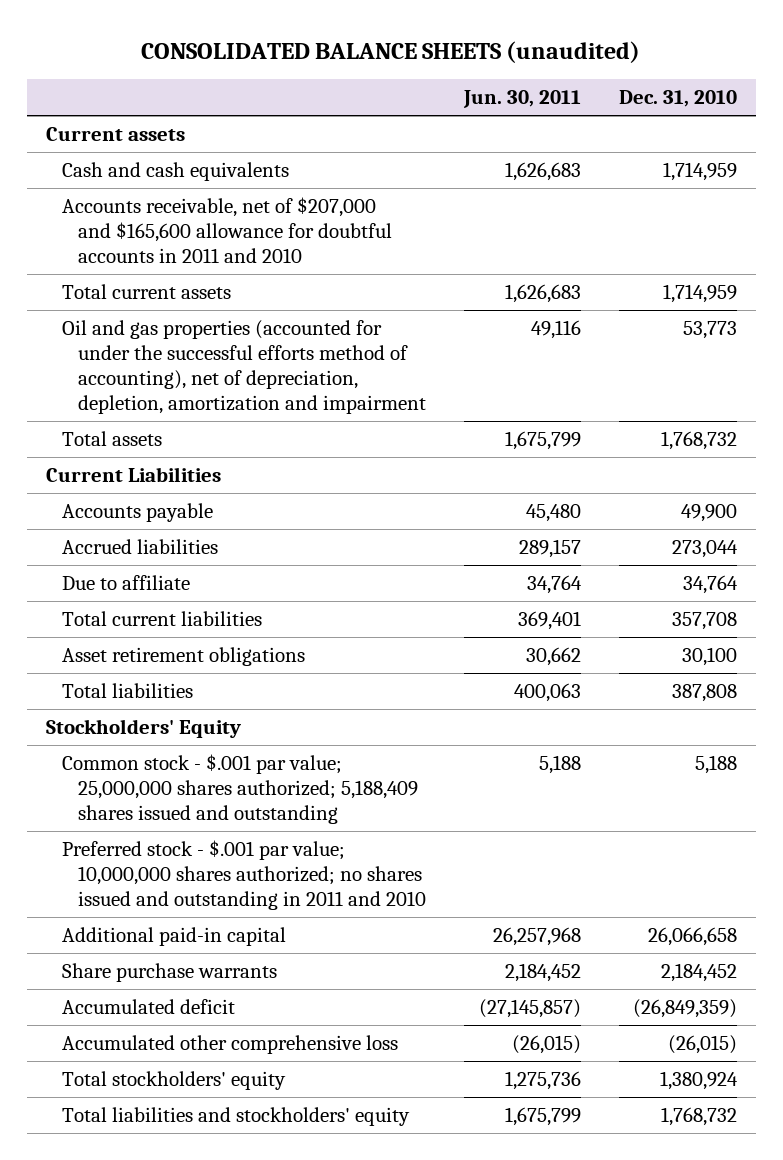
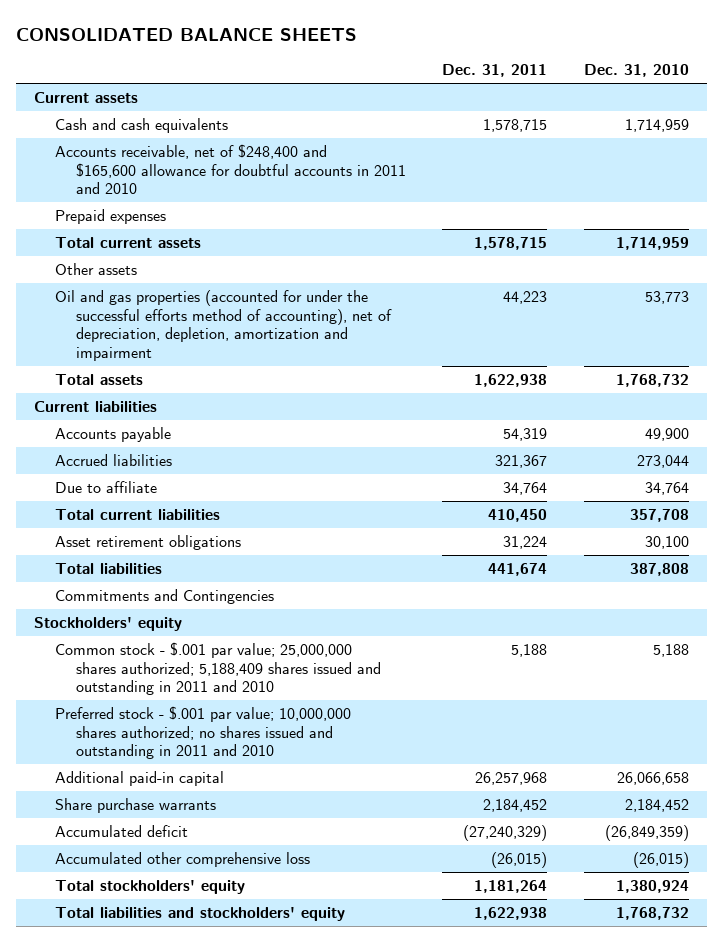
- CONSOLIDATED BALANCE SHEETS (unaudited)
+ CONSOLIDATED BALANCE SHEETS
- | Jun. 30, 2011 | Dec. 31, 2010
+ | Dec. 31, 2011 | Dec. 31, 2010
- Accounts receivable, net of $207,000 and $165,600 allowance for doubtful accounts in 2011 and 2010
+ Accounts receivable, net of $248,400 and $165,600 allowance for doubtful accounts in 2011 and 2010
+ Prepaid expenses
+ Other assets
- Current Liabilities
+ Current liabilities
- Stockholders' Equity
- Common stock - $.001 par value; 25,000,000 shares authorized; 5,188,409 shares issued and outstanding | 5,188 | 5,188
+ Commitments and Contingencies
+ Stockholders' equity
+ Common stock - $.001 par value; 25,000,000 shares authorized; 5,188,409 shares issued and outstanding in 2011 and 2010 | 5,188 | 5,188

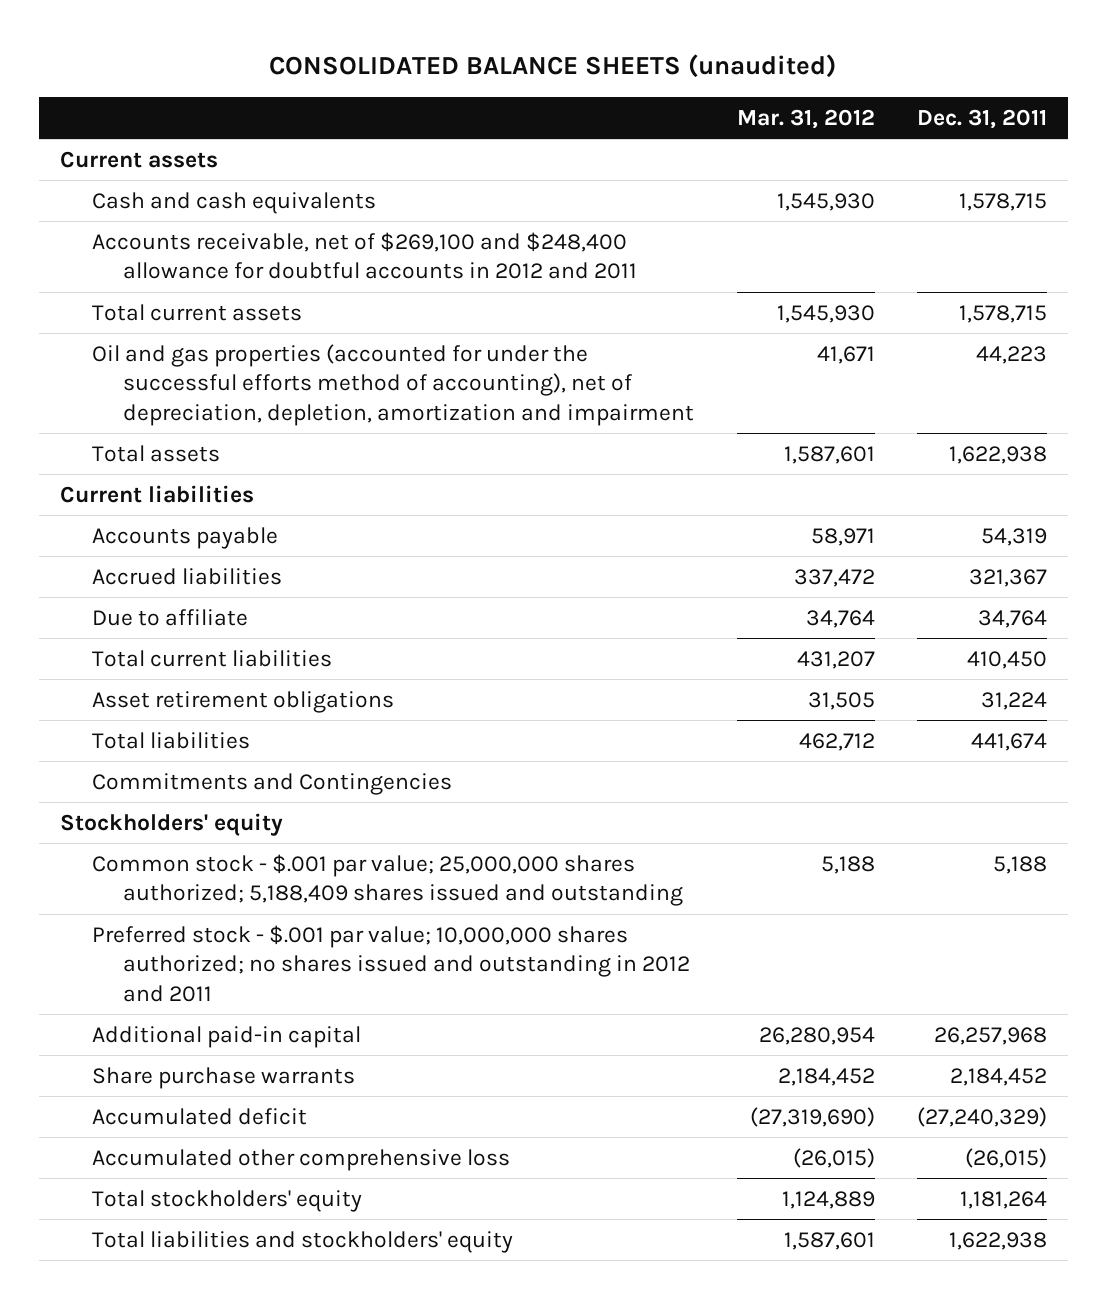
- CONSOLIDATED BALANCE SHEETS
+ CONSOLIDATED BALANCE SHEETS (unaudited)
- | Dec. 31, 2011 | Dec. 31, 2010
+ | Mar. 31, 2012 | Dec. 31, 2011
- Accounts receivable, net of $248,400 and $165,600 allowance for doubtful accounts in 2011 and 2010
- Prepaid expenses
+ Accounts receivable, net of $269,100 and $248,400 allowance for doubtful accounts in 2012 and 2011
- Other assets
- Common stock - $.001 par value; 25,000,000 shares authorized; 5,188,409 shares issued and outstanding in 2011 and 2010 | 5,188 | 5,188
- Preferred stock - $.001 par value; 10,000,000 shares authorized; no shares issued and outstanding in 2011 and 2010
+ Common stock - $.001 par value; 25,000,000 shares authorized; 5,188,409 shares issued and outstanding | 5,188 | 5,188
+ Preferred stock - $.001 par value; 10,000,000 shares authorized; no shares issued and outstanding in 2012 and 2011

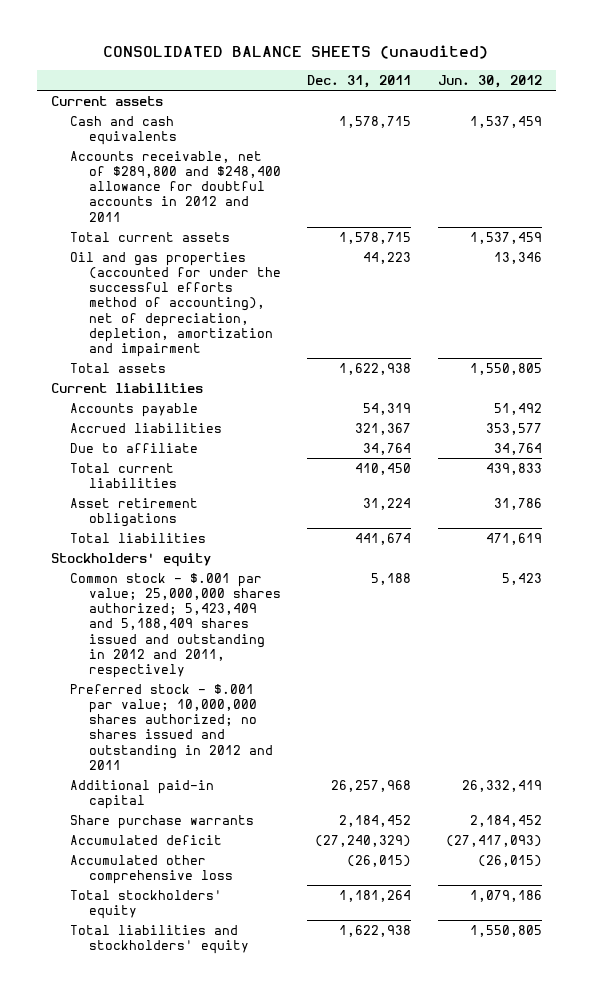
- | Mar. 31, 2012 | Dec. 31, 2011
+ | Dec. 31, 2011 | Jun. 30, 2012
- Accounts receivable, net of $269,100 and $248,400 allowance for doubtful accounts in 2012 and 2011
+ Accounts receivable, net of $289,800 and $248,400 allowance for doubtful accounts in 2012 and 2011
- Commitments and Contingencies
- Common stock - $.001 par value; 25,000,000 shares authorized; 5,188,409 shares issued and outstanding | 5,188 | 5,188
+ Common stock - $.001 par value; 25,000,000 shares authorized; 5,423,409 and 5,188,409 shares issued and outstanding in 2012 and 2011, respectively | 5,188 | 5,423

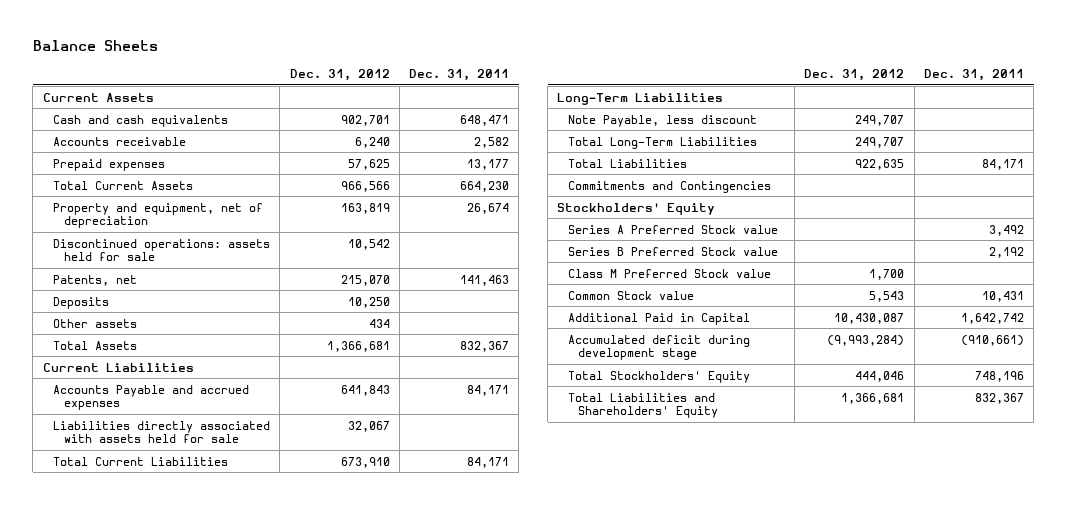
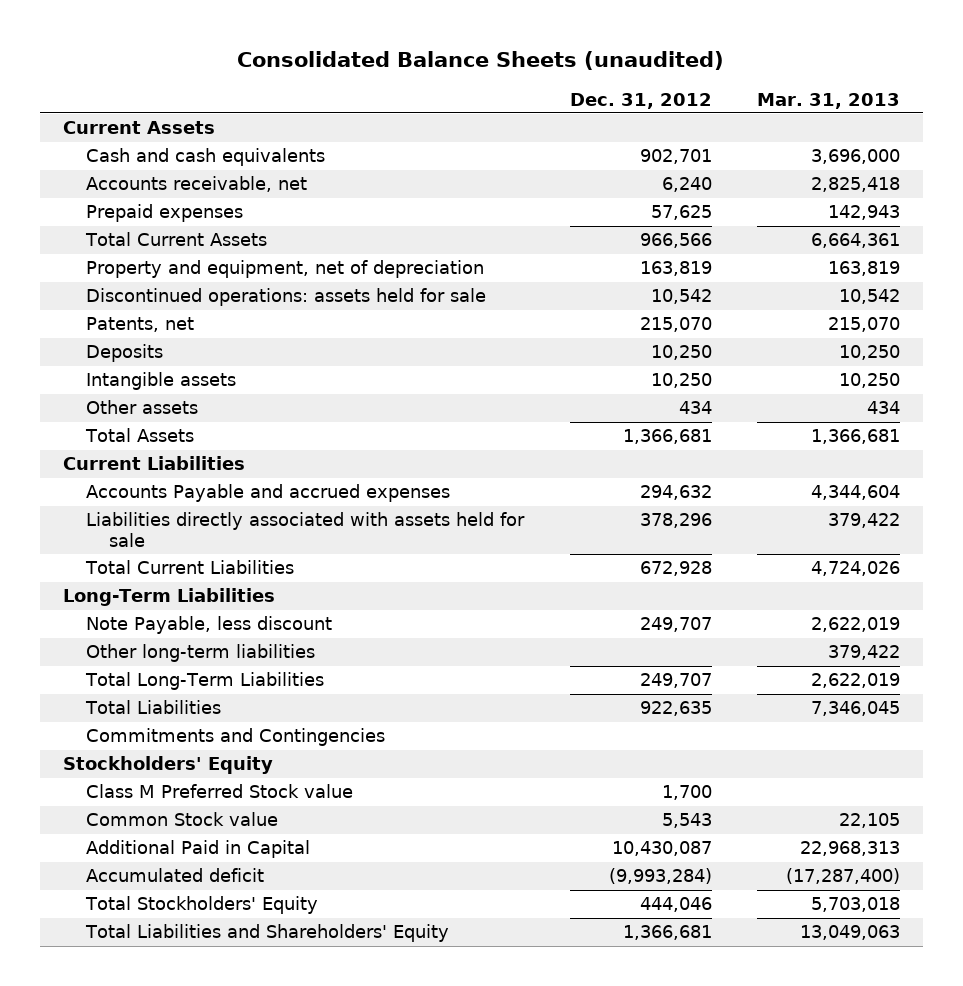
- Balance Sheets
+ Consolidated Balance Sheets (unaudited)
- | Dec. 31, 2012 | Dec. 31, 2011
+ | Dec. 31, 2012 | Mar. 31, 2013
- Accounts receivable | 6,240 | 2,582
+ Accounts receivable, net | 6,240 | 2,825,418
+ Intangible assets | 10,250 | 10,250
- Accounts Payable and accrued expenses | 641,843 | 84,171
- Liabilities directly associated with assets held for sale | 32,067 |
- Total Current Liabilities | 673,910 | 84,171
+ Accounts Payable and accrued expenses | 294,632 | 4,344,604
+ Liabilities directly associated with assets held for sale | 378,296 | 379,422
+ Total Current Liabilities | 672,928 | 4,724,026
+ Other long-term liabilities | | 379,422
- Series A Preferred Stock value | | 3,492
- Series B Preferred Stock value | | 2,192
- Accumulated deficit during development stage | (9,993,284) | (910,661)
+ Accumulated deficit | (9,993,284) | (17,287,400)

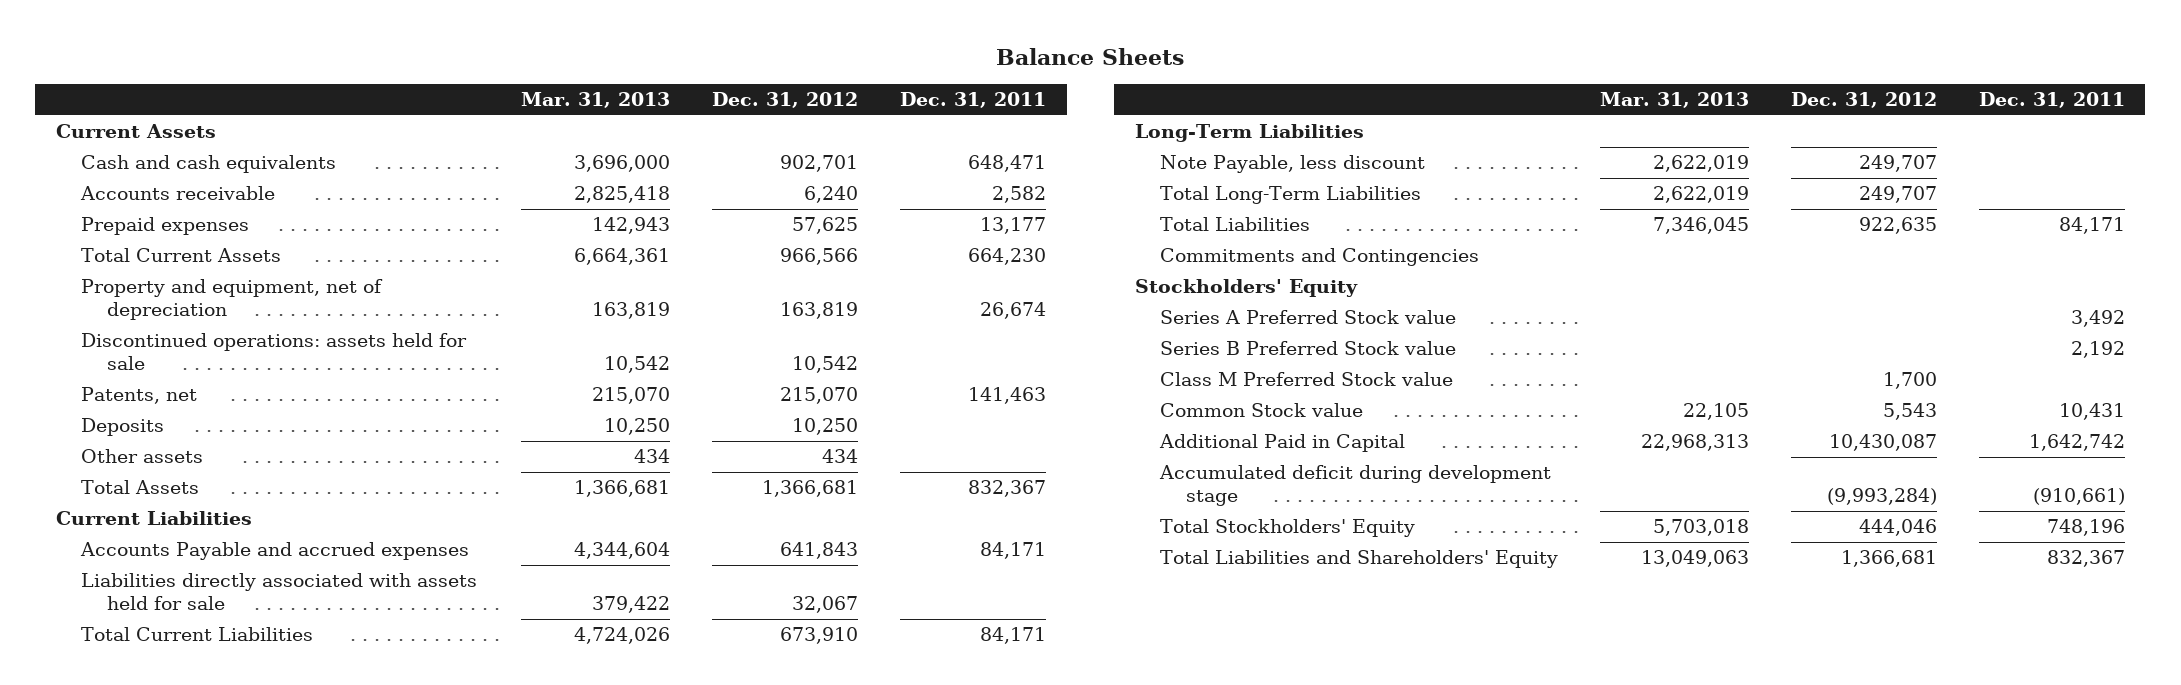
- Consolidated Balance Sheets (unaudited)
+ Balance Sheets
- | Dec. 31, 2012 | Mar. 31, 2013
+ | Mar. 31, 2013 | Dec. 31, 2012 | Dec. 31, 2011
- Accounts receivable, net | 6,240 | 2,825,418
+ Accounts receivable | 2,825,418 | 6,240 | 2,582
- Intangible assets | 10,250 | 10,250
- Accounts Payable and accrued expenses | 294,632 | 4,344,604
- Liabilities directly associated with assets held for sale | 378,296 | 379,422
- Total Current Liabilities | 672,928 | 4,724,026
+ Accounts Payable and accrued expenses | 4,344,604 | 641,843 | 84,171
+ Liabilities directly associated with assets held for sale | 379,422 | 32,067 |
+ Total Current Liabilities | 4,724,026 | 673,910 | 84,171
- Other long-term liabilities | | 379,422
+ Series A Preferred Stock value | | | 3,492
+ Series B Preferred Stock value | | | 2,192
- Accumulated deficit | (9,993,284) | (17,287,400)
+ Accumulated deficit during development stage | | (9,993,284) | (910,661)

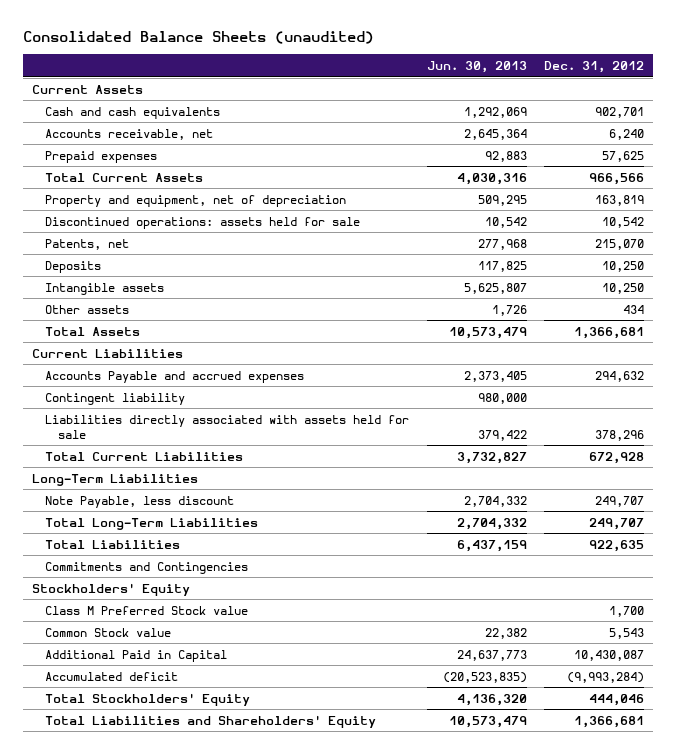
- Balance Sheets
+ Consolidated Balance Sheets (unaudited)
- | Mar. 31, 2013 | Dec. 31, 2012 | Dec. 31, 2011
+ | Jun. 30, 2013 | Dec. 31, 2012
- Accounts receivable | 2,825,418 | 6,240 | 2,582
+ Accounts receivable, net | 2,645,364 | 6,240
+ Intangible assets | 5,625,807 | 10,250
- Accounts Payable and accrued expenses | 4,344,604 | 641,843 | 84,171
- Liabilities directly associated with assets held for sale | 379,422 | 32,067 |
- Total Current Liabilities | 4,724,026 | 673,910 | 84,171
+ Accounts Payable and accrued expenses | 2,373,405 | 294,632
+ Contingent liability | 980,000 |
+ Liabilities directly associated with assets held for sale | 379,422 | 378,296
+ Total Current Liabilities | 3,732,827 | 672,928
- Series A Preferred Stock value | | | 3,492
- Series B Preferred Stock value | | | 2,192
- Accumulated deficit during development stage | | (9,993,284) | (910,661)
+ Accumulated deficit | (20,523,835) | (9,993,284)

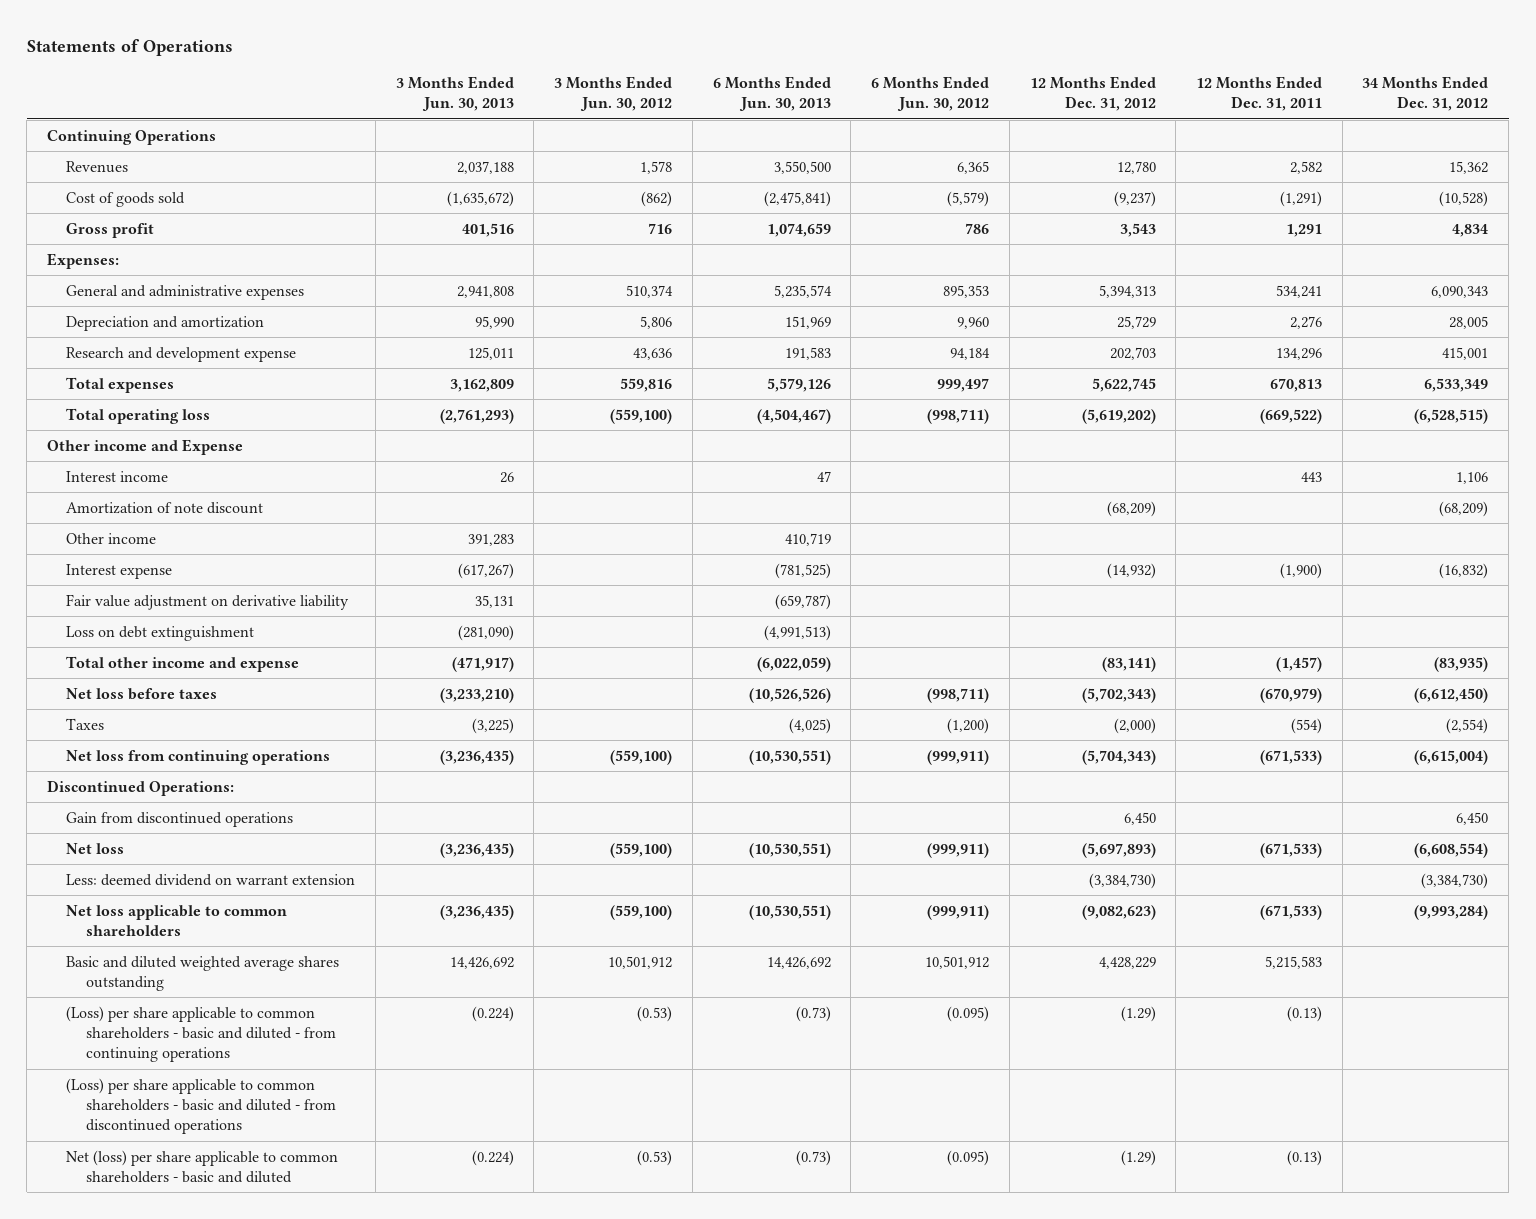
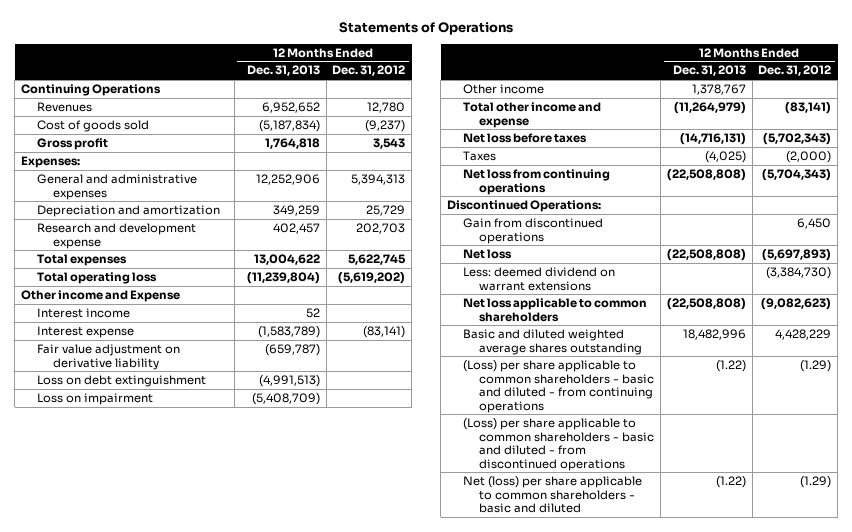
- | 3 Months Ended Jun. 30, 2013 | 3 Months Ended Jun. 30, 2012 | 6 Months Ended Jun. 30, 2013 | 6 Months Ended Jun. 30, 2012 | 12 Months Ended Dec. 31, 2012 | 12 Months Ended Dec. 31, 2011 | 34 Months Ended Dec. 31, 2012
+ | 12 Months Ended Dec. 31, 2013 | 12 Months Ended Dec. 31, 2012
- Amortization of note discount | | | | | (68,209) | | (68,209)
- Interest expense | (617,267) | | (781,525) | | (14,932) | (1,900) | (16,832)
+ Interest expense | (1,583,789) | (83,141)
+ Loss on impairment | (5,408,709) |
moved down: Other income | 1,378,767 |
- Less: deemed dividend on warrant extension | | | | | (3,384,730) | | (3,384,730)
+ Less: deemed dividend on warrant extensions | | (3,384,730)

